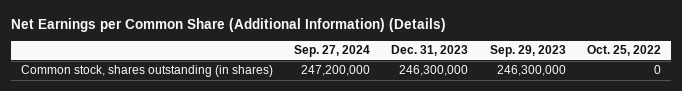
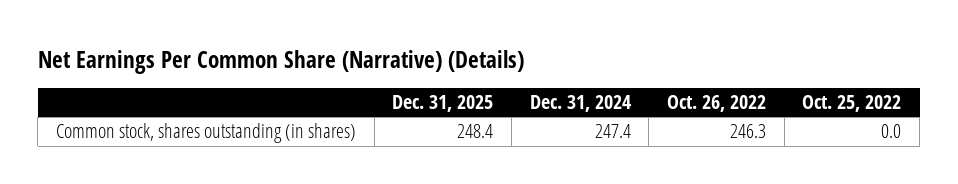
- Net Earnings per Common Share (Additional Information) (Details)
+ Net Earnings Per Common Share (Narrative) (Details)
- | Sep. 27, 2024 | Dec. 31, 2023 | Sep. 29, 2023 | Oct. 25, 2022
+ | Dec. 31, 2025 | Dec. 31, 2024 | Oct. 26, 2022 | Oct. 25, 2022
- Common stock, shares outstanding (in shares) | 247,200,000 | 246,300,000 | 246,300,000 | 0
+ Common stock, shares outstanding (in shares) | 248.4 | 247.4 | 246.3 | 0.0

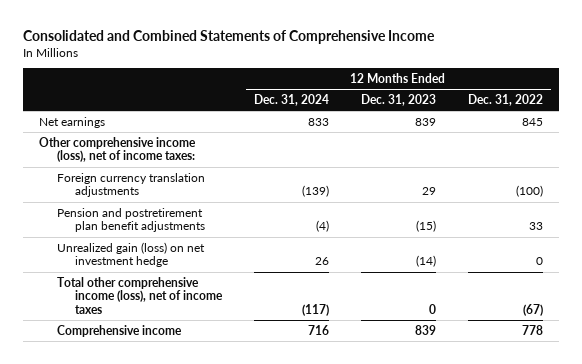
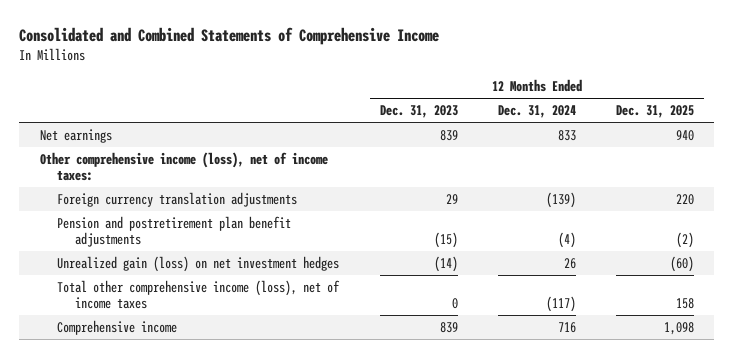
- | 12 Months Ended Dec. 31, 2024 | 12 Months Ended Dec. 31, 2023 | 12 Months Ended Dec. 31, 2022
+ | 12 Months Ended Dec. 31, 2023 | 12 Months Ended Dec. 31, 2024 | 12 Months Ended Dec. 31, 2025
- Unrealized gain (loss) on net investment hedge | 26 | (14) | 0
+ Unrealized gain (loss) on net investment hedges | (14) | 26 | (60)

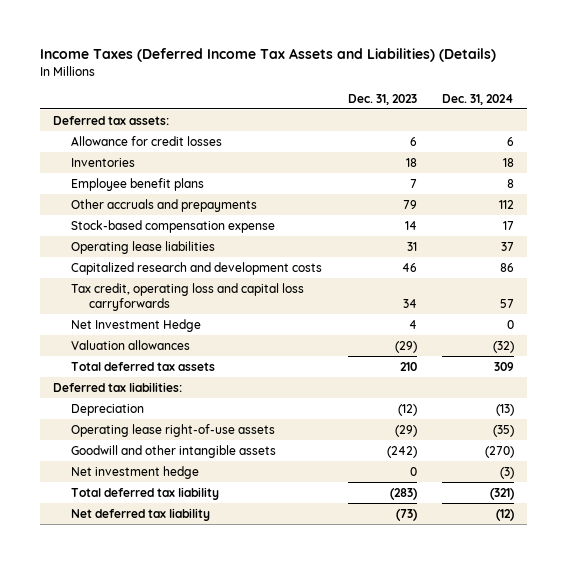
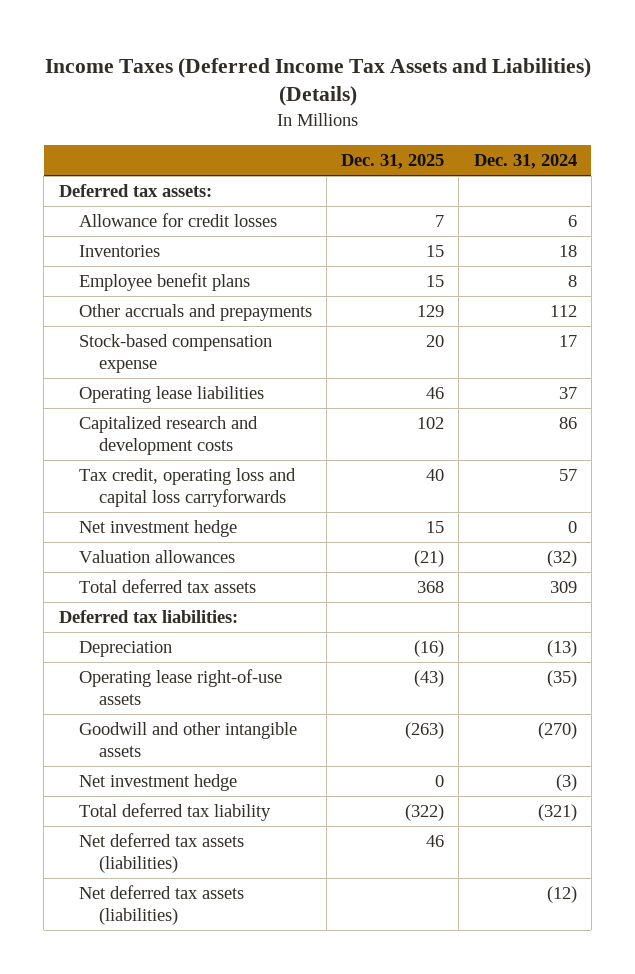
- | Dec. 31, 2023 | Dec. 31, 2024
+ | Dec. 31, 2025 | Dec. 31, 2024
- Net Investment Hedge | 4 | 0
+ Net investment hedge | 15 | 0
- Net deferred tax liability | (73) | (12)
+ Net deferred tax assets (liabilities) | 46 |
+ Net deferred tax assets (liabilities) | | (12)

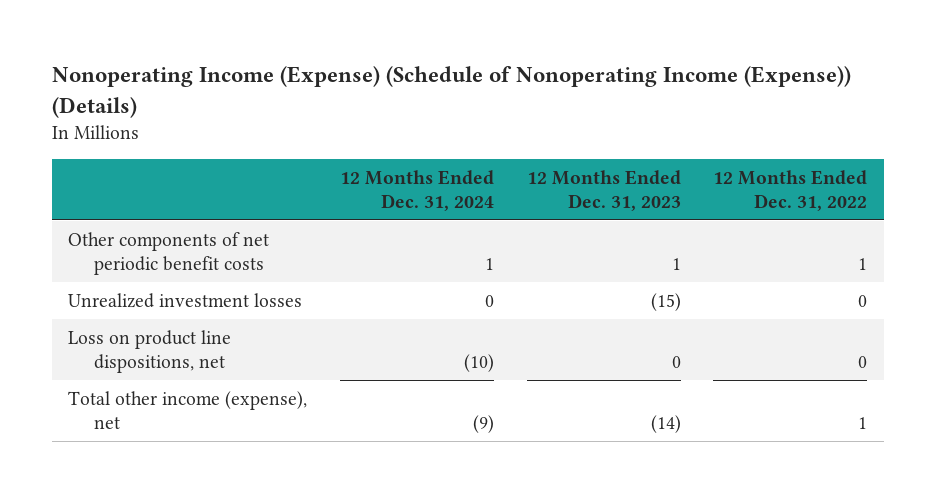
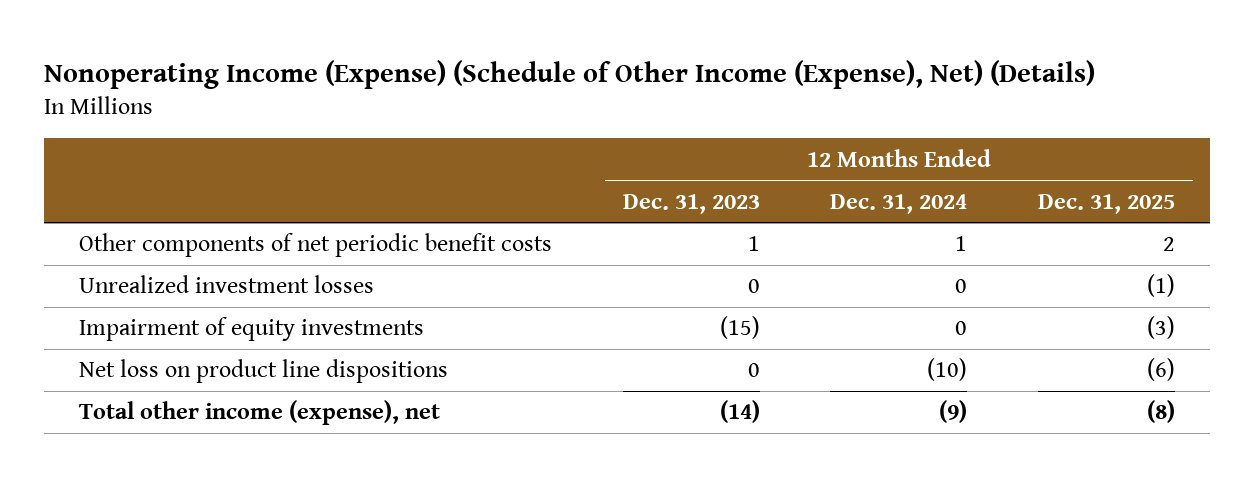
- Nonoperating Income (Expense) (Schedule of Nonoperating Income (Expense)) (Details)
+ Nonoperating Income (Expense) (Schedule of Other Income (Expense), Net) (Details)
- | 12 Months Ended Dec. 31, 2024 | 12 Months Ended Dec. 31, 2023 | 12 Months Ended Dec. 31, 2022
+ | 12 Months Ended Dec. 31, 2023 | 12 Months Ended Dec. 31, 2024 | 12 Months Ended Dec. 31, 2025
- Unrealized investment losses | 0 | (15) | 0
- Loss on product line dispositions, net | (10) | 0 | 0
+ Unrealized investment losses | 0 | 0 | (1)
+ Impairment of equity investments | (15) | 0 | (3)
+ Net loss on product line dispositions | 0 | (10) | (6)

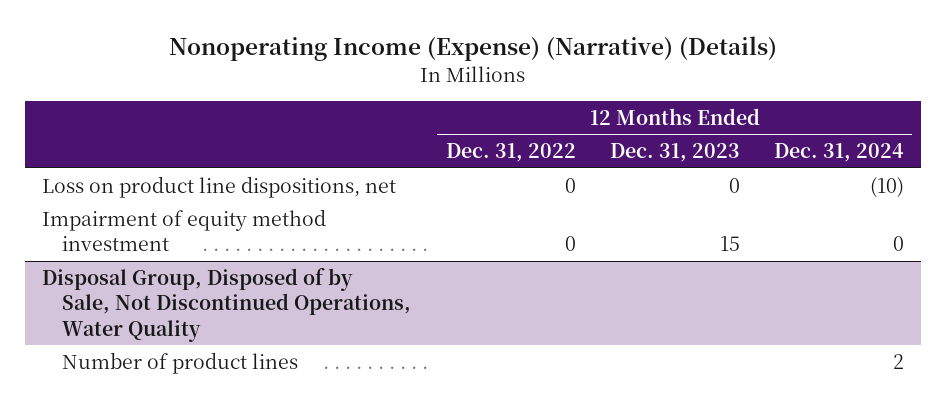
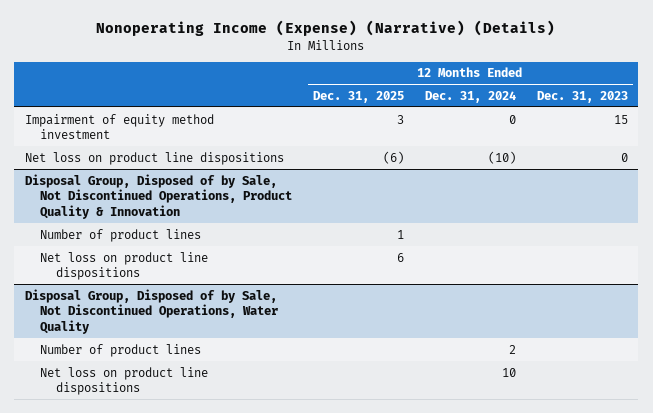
- | 12 Months Ended Dec. 31, 2022 | 12 Months Ended Dec. 31, 2023 | 12 Months Ended Dec. 31, 2024
+ | 12 Months Ended Dec. 31, 2025 | 12 Months Ended Dec. 31, 2024 | 12 Months Ended Dec. 31, 2023
- Loss on product line dispositions, net | 0 | 0 | (10)
+ Net loss on product line dispositions | (6) | (10) | 0
+ Disposal Group, Disposed of by Sale, Not Discontinued Operations, Product Quality & Innovation
+ Number of product lines | 1 | |
+ Net loss on product line dispositions | 6 | |
@ Disposal Group, Disposed of by Sale, Not Discontinued Operations, Water Quality
+ Net loss on product line dispositions | | 10 |

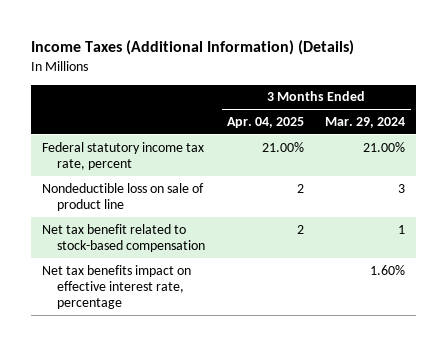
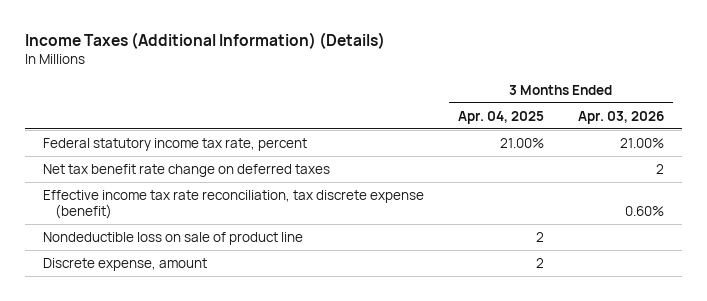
- | 3 Months Ended Apr. 04, 2025 | 3 Months Ended Mar. 29, 2024
+ | 3 Months Ended Apr. 04, 2025 | 3 Months Ended Apr. 03, 2026
+ Net tax benefit rate change on deferred taxes | | 2
+ Effective income tax rate reconciliation, tax discrete expense (benefit) | | 0.60%
- Net tax benefit related to stock-based compensation | 2 | 1
- Net tax benefits impact on effective interest rate, percentage | | 1.60%
+ Discrete expense, amount | 2 |

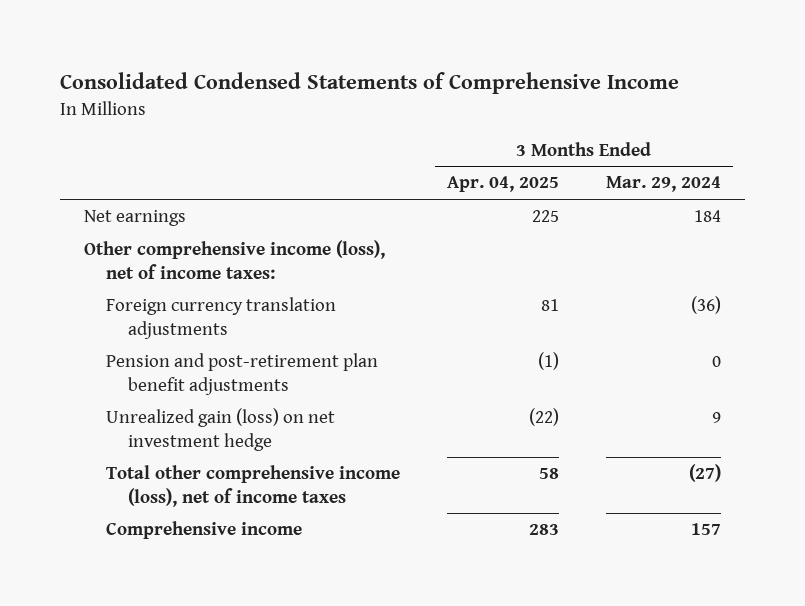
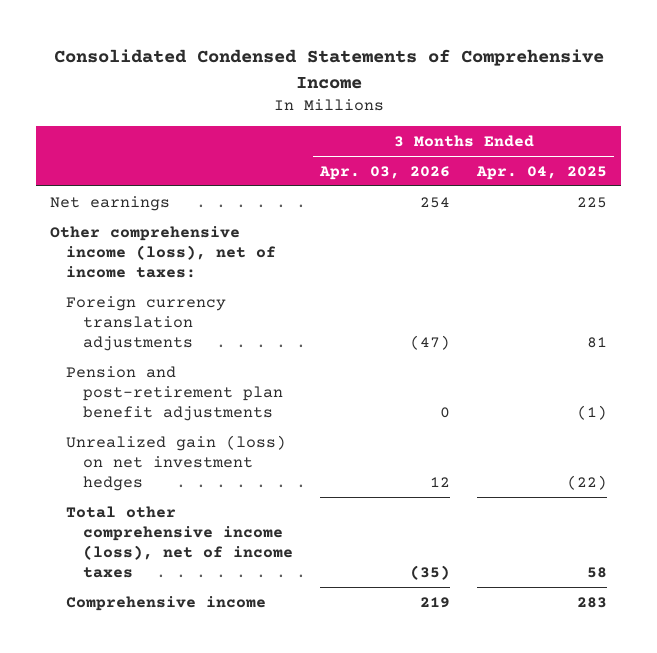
- | 3 Months Ended Apr. 04, 2025 | 3 Months Ended Mar. 29, 2024
+ | 3 Months Ended Apr. 03, 2026 | 3 Months Ended Apr. 04, 2025
- Unrealized gain (loss) on net investment hedge | (22) | 9
+ Unrealized gain (loss) on net investment hedges | 12 | (22)

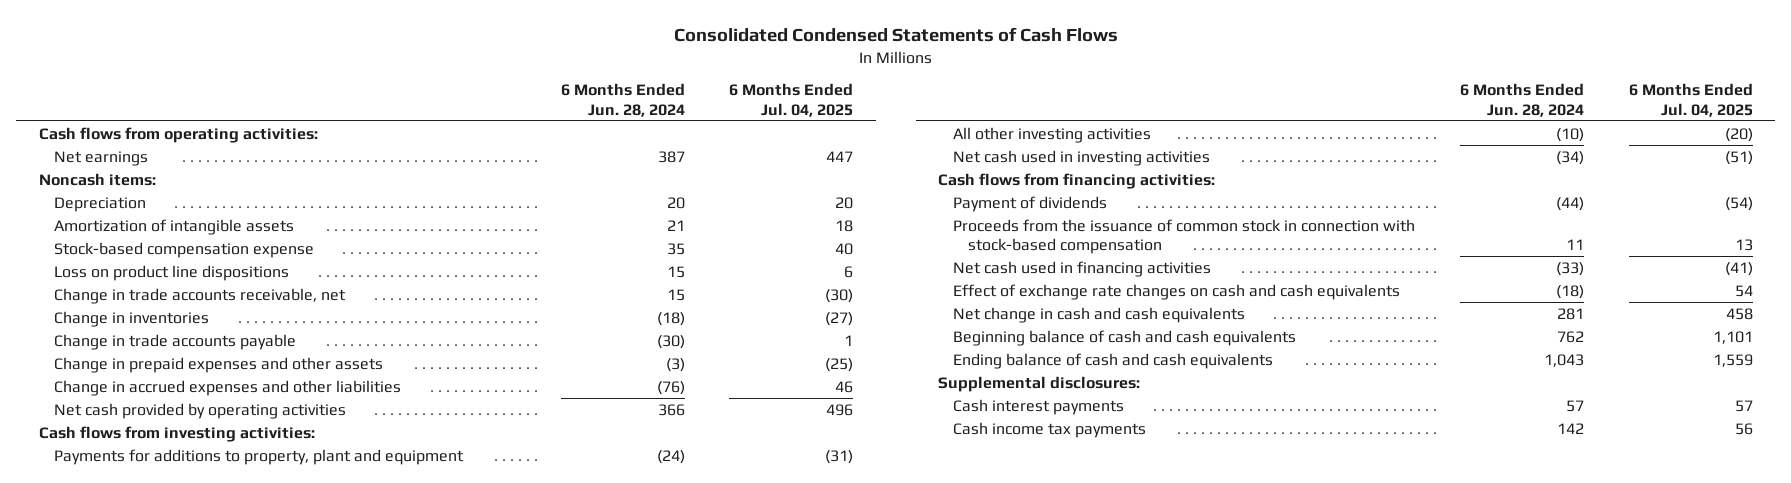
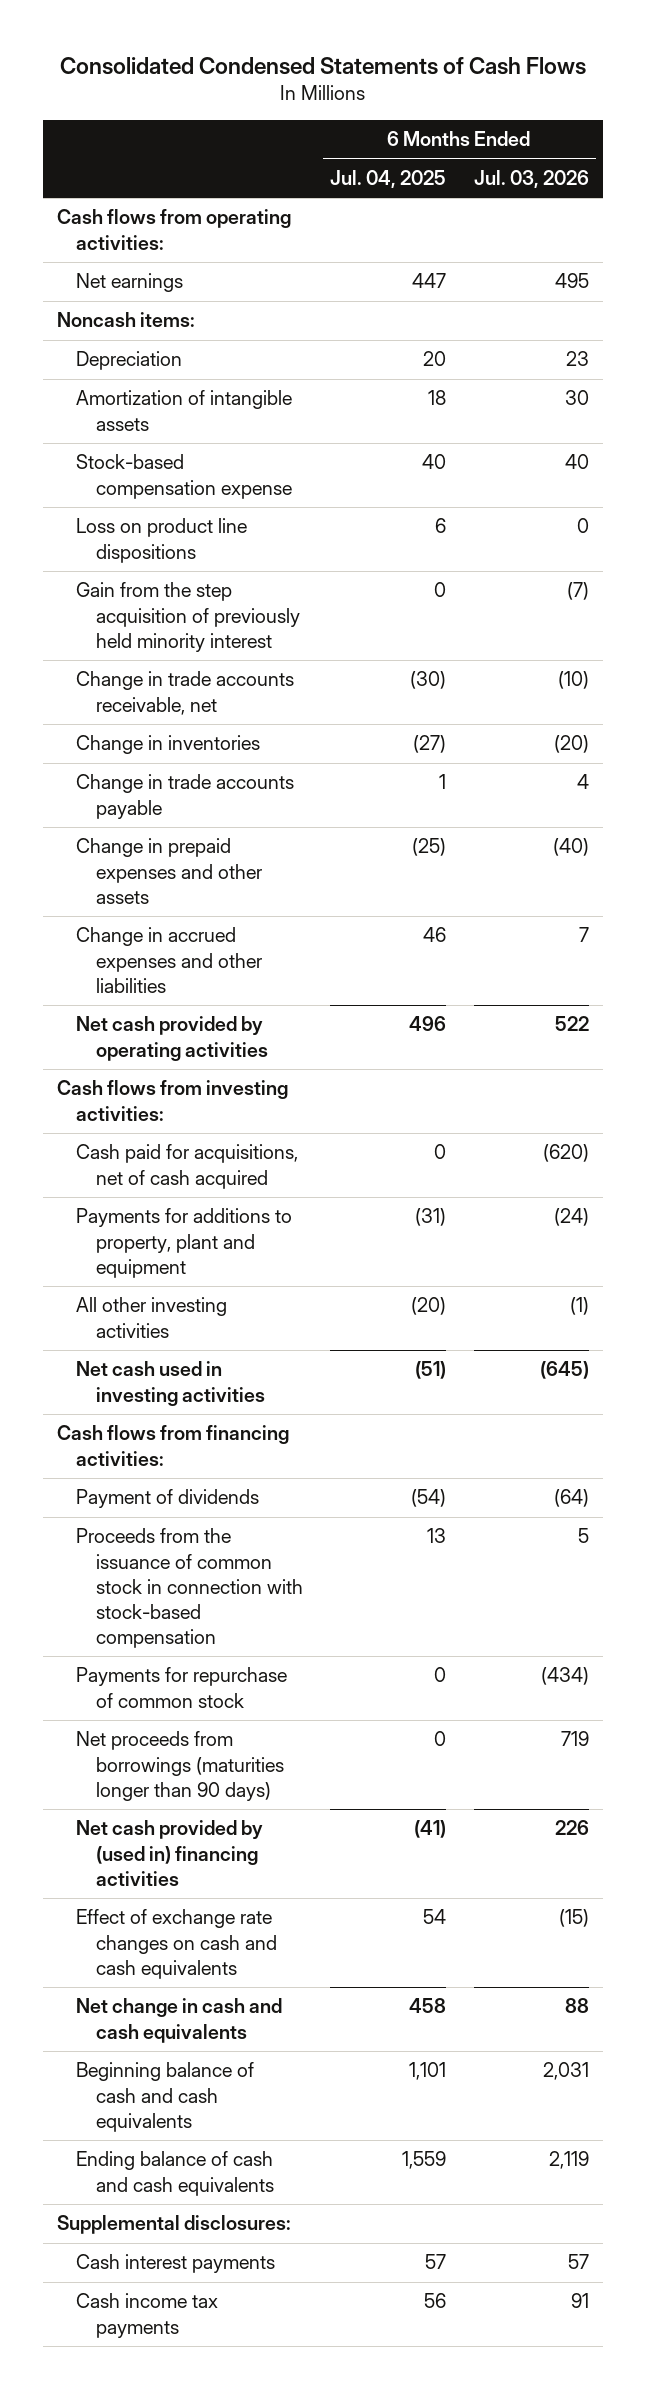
- | 6 Months Ended Jun. 28, 2024 | 6 Months Ended Jul. 04, 2025
+ | 6 Months Ended Jul. 04, 2025 | 6 Months Ended Jul. 03, 2026
+ Gain from the step acquisition of previously held minority interest | 0 | (7)
+ Cash paid for acquisitions, net of cash acquired | 0 | (620)
- Net cash used in financing activities | (33) | (41)
+ Payments for repurchase of common stock | 0 | (434)
+ Net proceeds from borrowings (maturities longer than 90 days) | 0 | 719
+ Net cash provided by (used in) financing activities | (41) | 226

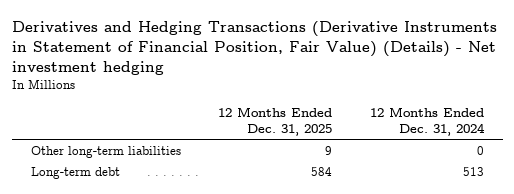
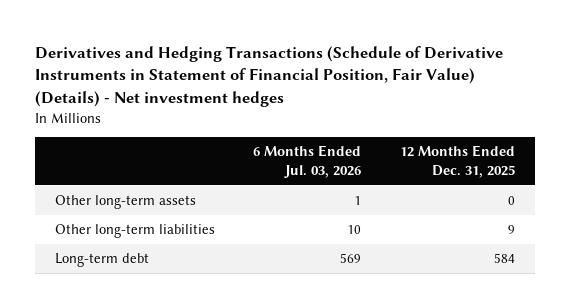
- Derivatives and Hedging Transactions (Derivative Instruments in Statement of Financial Position, Fair Value) (Details) - Net investment hedging
+ Derivatives and Hedging Transactions (Schedule of Derivative Instruments in Statement of Financial Position, Fair Value) (Details) - Net investment hedges
- | 12 Months Ended Dec. 31, 2025 | 12 Months Ended Dec. 31, 2024
+ | 6 Months Ended Jul. 03, 2026 | 12 Months Ended Dec. 31, 2025
+ Other long-term assets | 1 | 0

